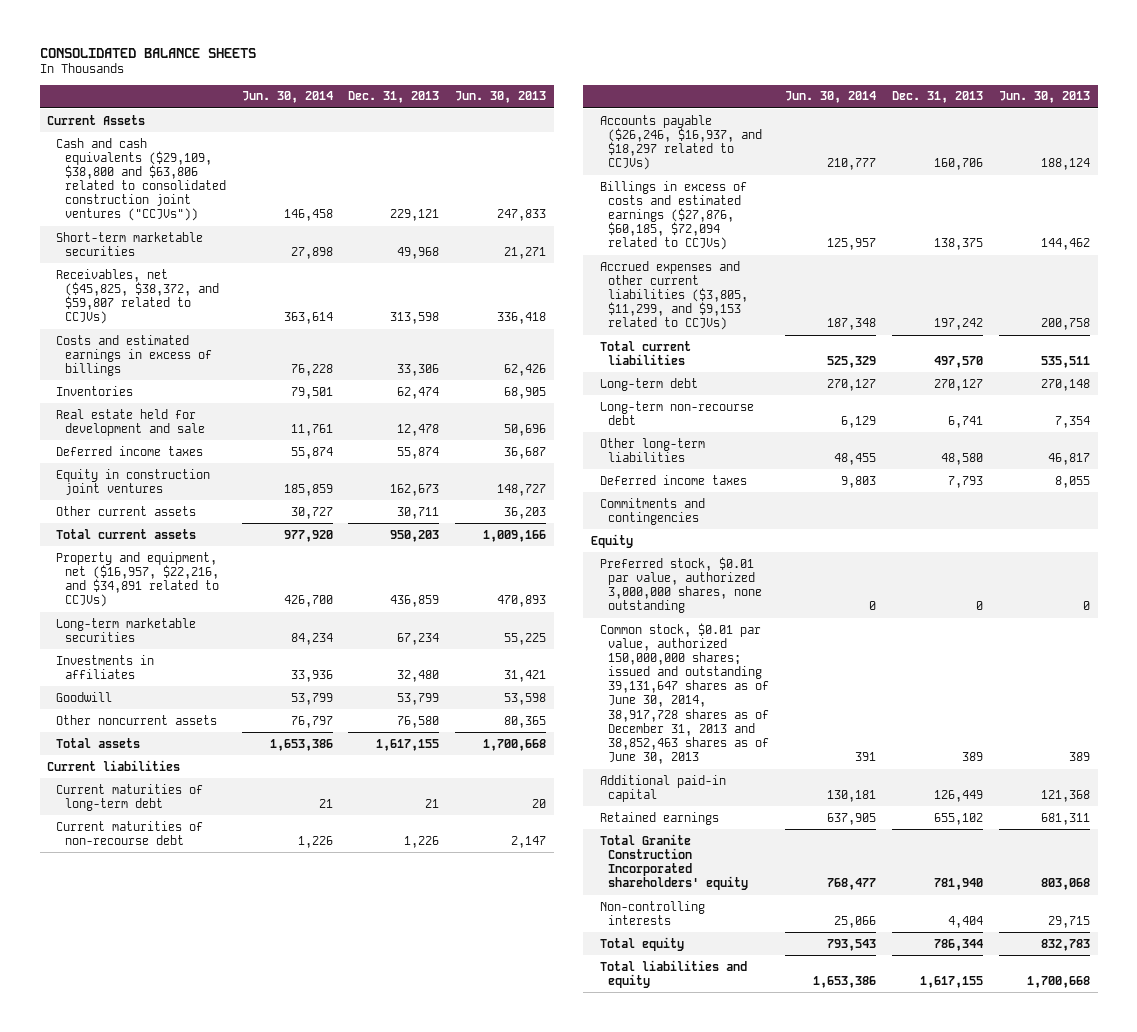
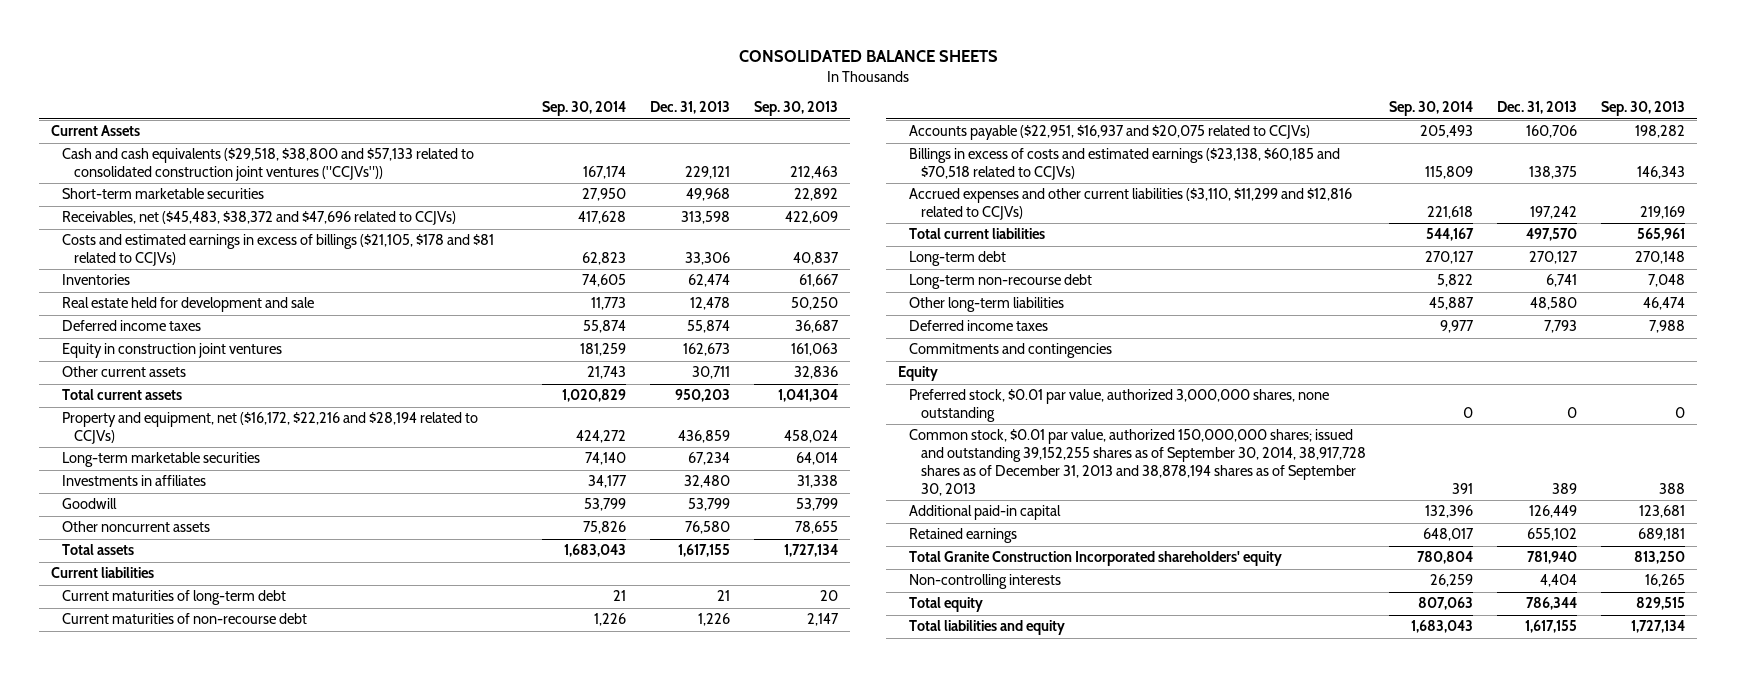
- | Jun. 30, 2014 | Dec. 31, 2013 | Jun. 30, 2013
+ | Sep. 30, 2014 | Dec. 31, 2013 | Sep. 30, 2013
- Cash and cash equivalents ($29,109, $38,800 and $63,806 related to consolidated construction joint ventures ("CCJVs")) | 146,458 | 229,121 | 247,833
+ Cash and cash equivalents ($29,518, $38,800 and $57,133 related to consolidated construction joint ventures ("CCJVs")) | 167,174 | 229,121 | 212,463
- Receivables, net ($45,825, $38,372, and $59,807 related to CCJVs) | 363,614 | 313,598 | 336,418
- Costs and estimated earnings in excess of billings | 76,228 | 33,306 | 62,426
+ Receivables, net ($45,483, $38,372 and $47,696 related to CCJVs) | 417,628 | 313,598 | 422,609
+ Costs and estimated earnings in excess of billings ($21,105, $178 and $81 related to CCJVs) | 62,823 | 33,306 | 40,837
- Property and equipment, net ($16,957, $22,216, and $34,891 related to CCJVs) | 426,700 | 436,859 | 470,893
+ Property and equipment, net ($16,172, $22,216 and $28,194 related to CCJVs) | 424,272 | 436,859 | 458,024
- Accounts payable ($26,246, $16,937, and $18,297 related to CCJVs) | 210,777 | 160,706 | 188,124
- Billings in excess of costs and estimated earnings ($27,876, $60,185, $72,094 related to CCJVs) | 125,957 | 138,375 | 144,462
- Accrued expenses and other current liabilities ($3,805, $11,299, and $9,153 related to CCJVs) | 187,348 | 197,242 | 200,758
+ Accounts payable ($22,951, $16,937 and $20,075 related to CCJVs) | 205,493 | 160,706 | 198,282
+ Billings in excess of costs and estimated earnings ($23,138, $60,185 and $70,518 related to CCJVs) | 115,809 | 138,375 | 146,343
+ Accrued expenses and other current liabilities ($3,110, $11,299 and $12,816 related to CCJVs) | 221,618 | 197,242 | 219,169
- Common stock, $0.01 par value, authorized 150,000,000 shares; issued and outstanding 39,131,647 shares as of June 30, 2014, 38,917,728 shares as of December 31, 2013 and 38,852,463 shares as of June 30, 2013 | 391 | 389 | 389
+ Common stock, $0.01 par value, authorized 150,000,000 shares; issued and outstanding 39,152,255 shares as of September 30, 2014, 38,917,728 shares as of December 31, 2013 and 38,878,194 shares as of September 30, 2013 | 391 | 389 | 388

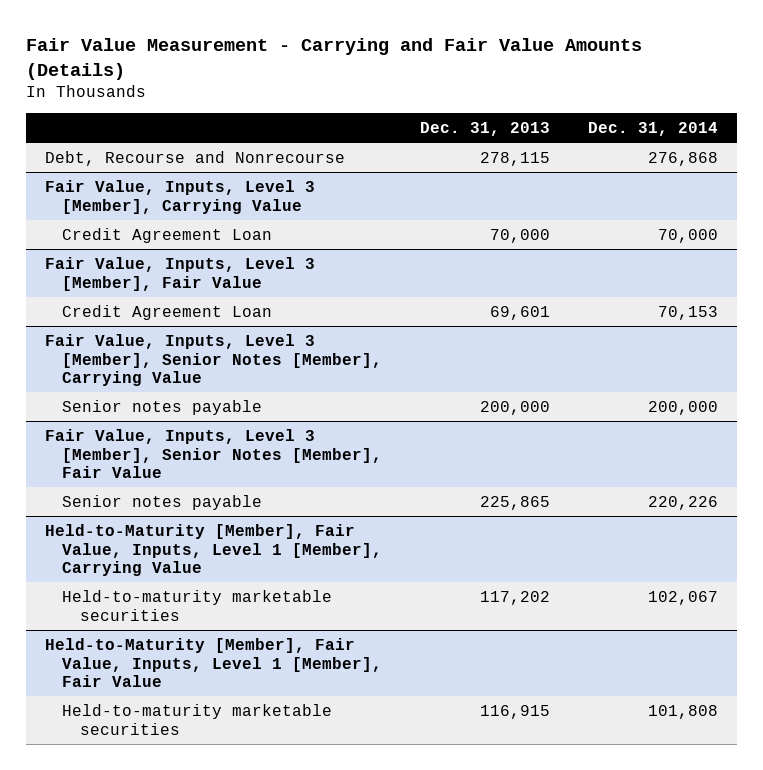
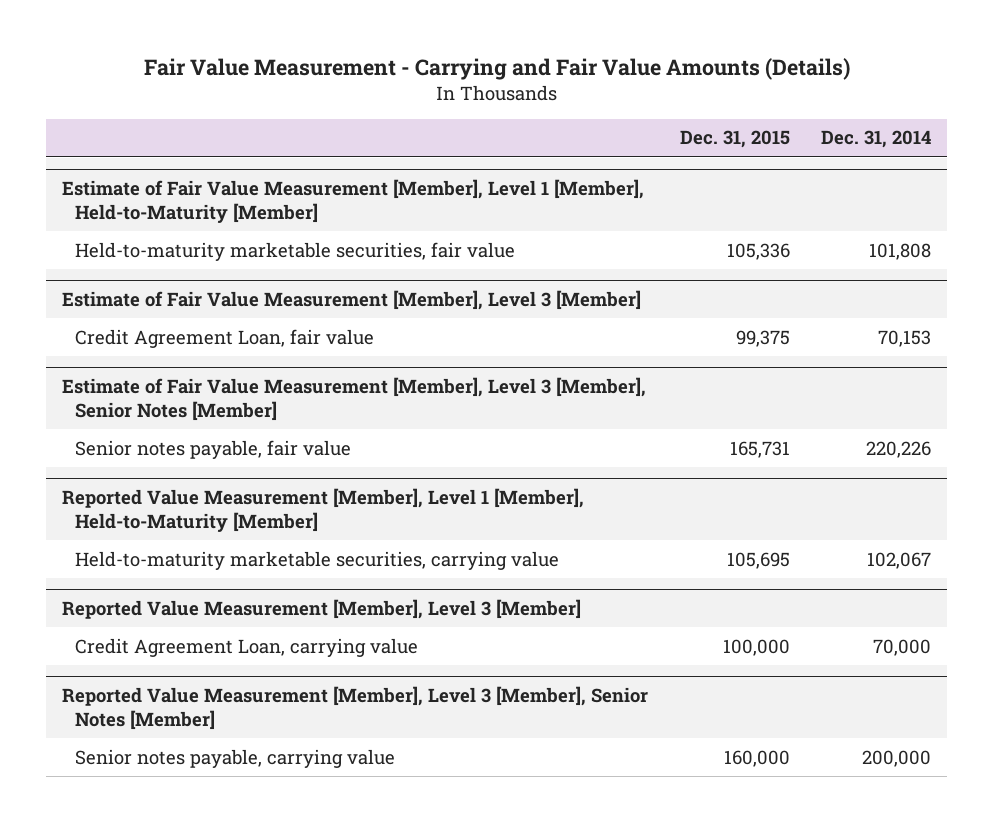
- | Dec. 31, 2013 | Dec. 31, 2014
+ | Dec. 31, 2015 | Dec. 31, 2014
- Debt, Recourse and Nonrecourse | 278,115 | 276,868
- Fair Value, Inputs, Level 3 [Member], Carrying Value
- Credit Agreement Loan | 70,000 | 70,000
- Fair Value, Inputs, Level 3 [Member], Fair Value
- Credit Agreement Loan | 69,601 | 70,153
- Fair Value, Inputs, Level 3 [Member], Senior Notes [Member], Carrying Value
- Senior notes payable | 200,000 | 200,000
- Fair Value, Inputs, Level 3 [Member], Senior Notes [Member], Fair Value
- Senior notes payable | 225,865 | 220,226
- Held-to-Maturity [Member], Fair Value, Inputs, Level 1 [Member], Carrying Value
- Held-to-maturity marketable securities | 117,202 | 102,067
- Held-to-Maturity [Member], Fair Value, Inputs, Level 1 [Member], Fair Value
- Held-to-maturity marketable securities | 116,915 | 101,808
+ Estimate of Fair Value Measurement [Member], Level 1 [Member], Held-to-Maturity [Member]
+ Held-to-maturity marketable securities, fair value | 105,336 | 101,808
+ Estimate of Fair Value Measurement [Member], Level 3 [Member]
+ Credit Agreement Loan, fair value | 99,375 | 70,153
+ Estimate of Fair Value Measurement [Member], Level 3 [Member], Senior Notes [Member]
+ Senior notes payable, fair value | 165,731 | 220,226
+ Reported Value Measurement [Member], Level 1 [Member], Held-to-Maturity [Member]
+ Held-to-maturity marketable securities, carrying value | 105,695 | 102,067
+ Reported Value Measurement [Member], Level 3 [Member]
+ Credit Agreement Loan, carrying value | 100,000 | 70,000
+ Reported Value Measurement [Member], Level 3 [Member], Senior Notes [Member]
+ Senior notes payable, carrying value | 160,000 | 200,000

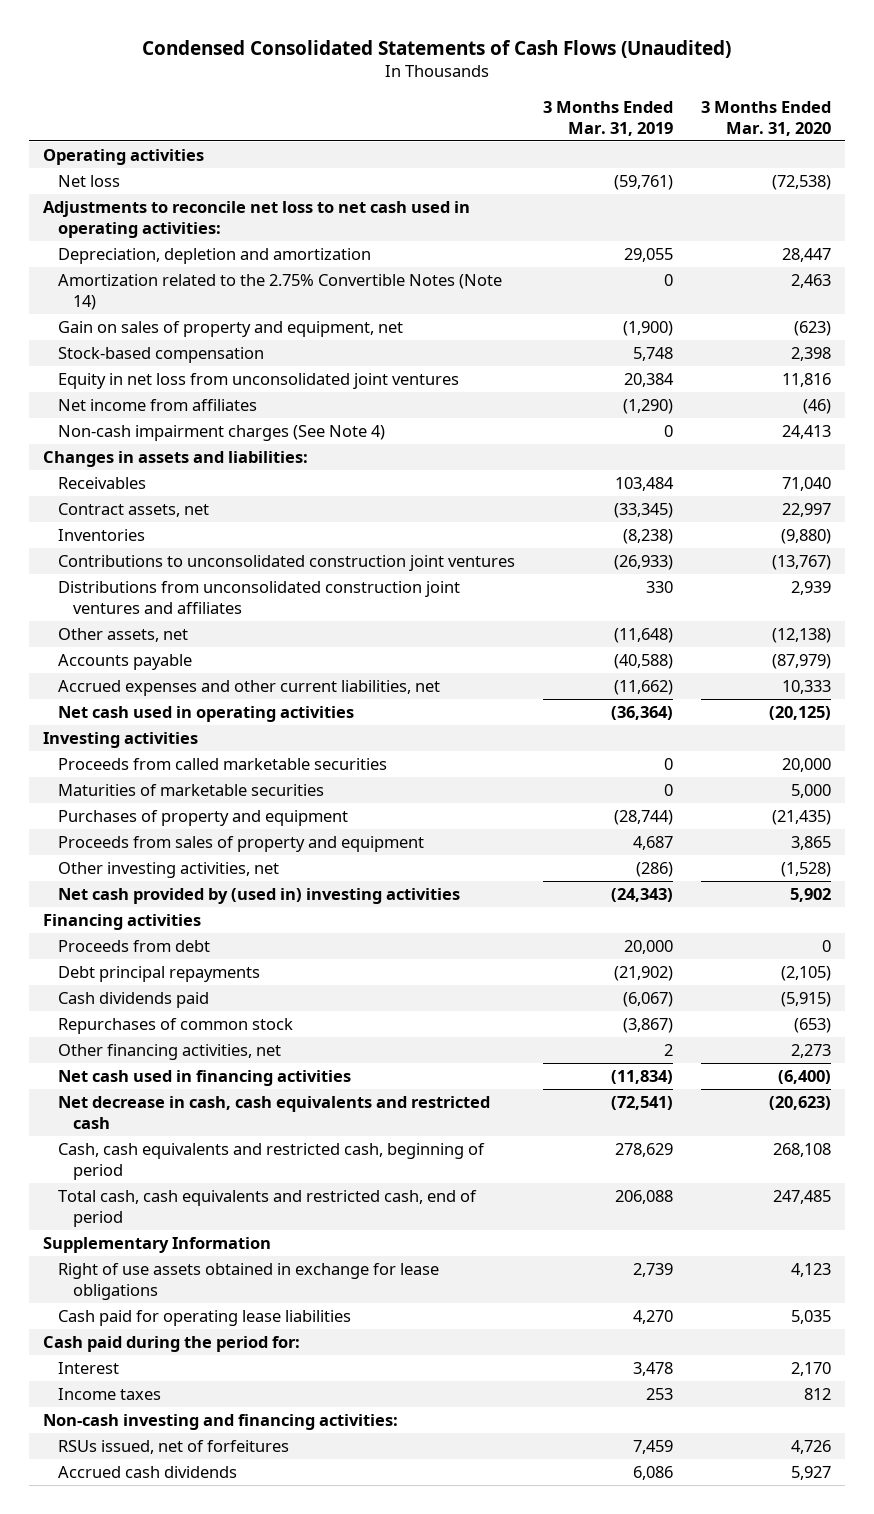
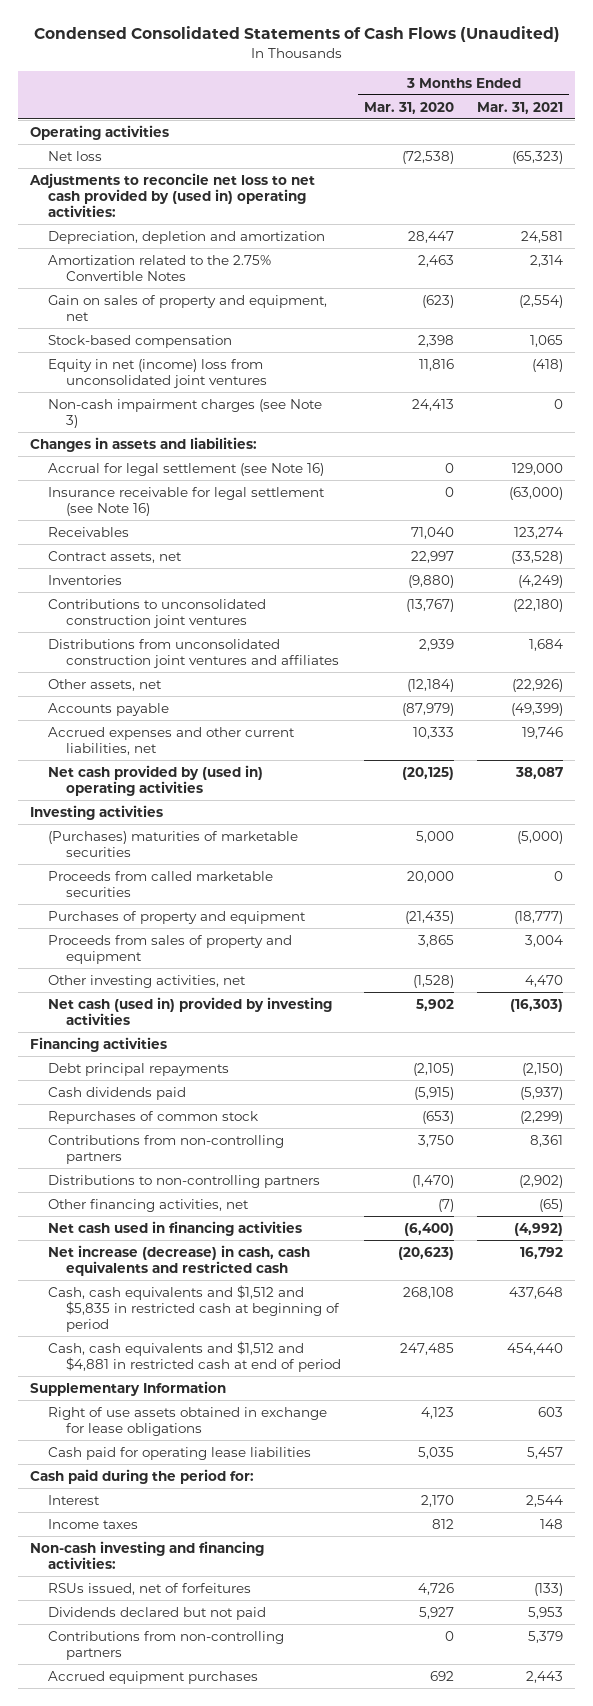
- | 3 Months Ended Mar. 31, 2019 | 3 Months Ended Mar. 31, 2020
+ | 3 Months Ended Mar. 31, 2020 | 3 Months Ended Mar. 31, 2021
- Adjustments to reconcile net loss to net cash used in operating activities:
+ Adjustments to reconcile net loss to net cash provided by (used in) operating activities:
- Amortization related to the 2.75% Convertible Notes (Note 14) | 0 | 2,463
+ Amortization related to the 2.75% Convertible Notes | 2,463 | 2,314
- Equity in net loss from unconsolidated joint ventures | 20,384 | 11,816
- Net income from affiliates | (1,290) | (46)
- Non-cash impairment charges (See Note 4) | 0 | 24,413
+ Equity in net (income) loss from unconsolidated joint ventures | 11,816 | (418)
+ Non-cash impairment charges (see Note 3) | 24,413 | 0
+ Accrual for legal settlement (see Note 16) | 0 | 129,000
+ Insurance receivable for legal settlement (see Note 16) | 0 | (63,000)
- Other assets, net | (11,648) | (12,138)
+ Other assets, net | (12,184) | (22,926)
- Net cash used in operating activities | (36,364) | (20,125)
+ Net cash provided by (used in) operating activities | (20,125) | 38,087
+ (Purchases) maturities of marketable securities | 5,000 | (5,000)
- Maturities of marketable securities | 0 | 5,000
- Net cash provided by (used in) investing activities | (24,343) | 5,902
+ Net cash (used in) provided by investing activities | 5,902 | (16,303)
- Proceeds from debt | 20,000 | 0
- Other financing activities, net | 2 | 2,273
+ Contributions from non-controlling partners | 3,750 | 8,361
+ Distributions to non-controlling partners | (1,470) | (2,902)
+ Other financing activities, net | (7) | (65)
- Net decrease in cash, cash equivalents and restricted cash | (72,541) | (20,623)
- Cash, cash equivalents and restricted cash, beginning of period | 278,629 | 268,108
- Total cash, cash equivalents and restricted cash, end of period | 206,088 | 247,485
+ Net increase (decrease) in cash, cash equivalents and restricted cash | (20,623) | 16,792
+ Cash, cash equivalents and $1,512 and $5,835 in restricted cash at beginning of period | 268,108 | 437,648
+ Cash, cash equivalents and $1,512 and $4,881 in restricted cash at end of period | 247,485 | 454,440
- Accrued cash dividends | 6,086 | 5,927
+ Dividends declared but not paid | 5,927 | 5,953
+ Contributions from non-controlling partners | 0 | 5,379
+ Accrued equipment purchases | 692 | 2,443

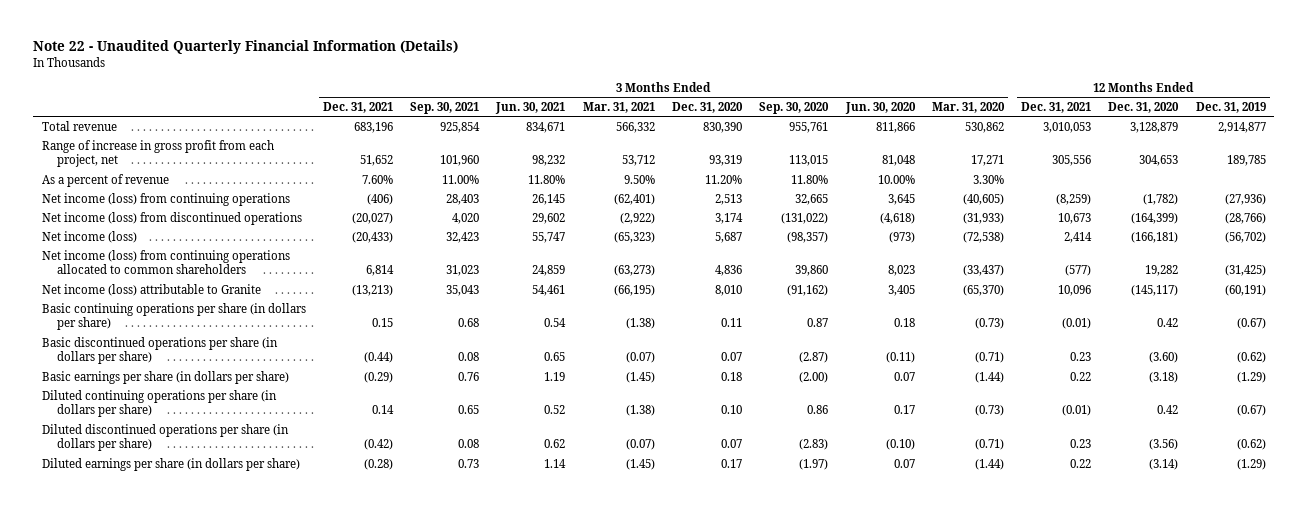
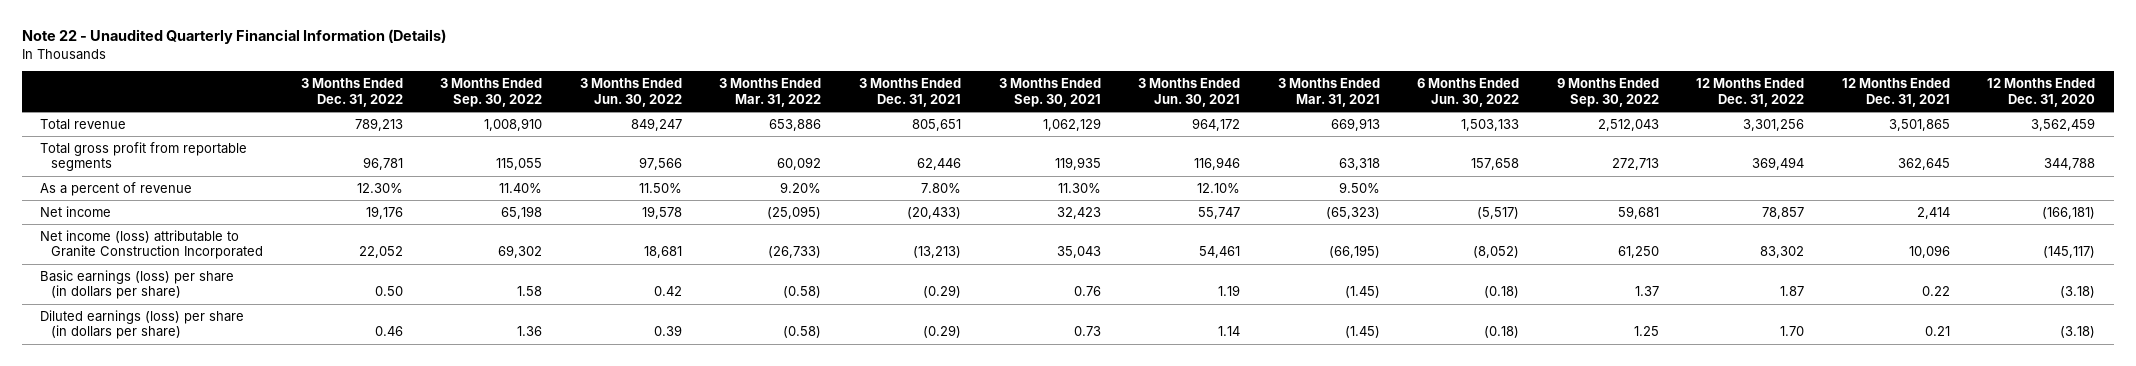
- | 3 Months Ended Dec. 31, 2021 | 3 Months Ended Sep. 30, 2021 | 3 Months Ended Jun. 30, 2021 | 3 Months Ended Mar. 31, 2021 | 3 Months Ended Dec. 31, 2020 | 3 Months Ended Sep. 30, 2020 | 3 Months Ended Jun. 30, 2020 | 3 Months Ended Mar. 31, 2020 | 12 Months Ended Dec. 31, 2021 | 12 Months Ended Dec. 31, 2020 | 12 Months Ended Dec. 31, 2019
+ | 3 Months Ended Dec. 31, 2022 | 3 Months Ended Sep. 30, 2022 | 3 Months Ended Jun. 30, 2022 | 3 Months Ended Mar. 31, 2022 | 3 Months Ended Dec. 31, 2021 | 3 Months Ended Sep. 30, 2021 | 3 Months Ended Jun. 30, 2021 | 3 Months Ended Mar. 31, 2021 | 6 Months Ended Jun. 30, 2022 | 9 Months Ended Sep. 30, 2022 | 12 Months Ended Dec. 31, 2022 | 12 Months Ended Dec. 31, 2021 | 12 Months Ended Dec. 31, 2020
- Total revenue | 683,196 | 925,854 | 834,671 | 566,332 | 830,390 | 955,761 | 811,866 | 530,862 | 3,010,053 | 3,128,879 | 2,914,877
- Range of increase in gross profit from each project, net | 51,652 | 101,960 | 98,232 | 53,712 | 93,319 | 113,015 | 81,048 | 17,271 | 305,556 | 304,653 | 189,785
- As a percent of revenue | 7.60% | 11.00% | 11.80% | 9.50% | 11.20% | 11.80% | 10.00% | 3.30% | | |
- Net income (loss) from continuing operations | (406) | 28,403 | 26,145 | (62,401) | 2,513 | 32,665 | 3,645 | (40,605) | (8,259) | (1,782) | (27,936)
- Net income (loss) from discontinued operations | (20,027) | 4,020 | 29,602 | (2,922) | 3,174 | (131,022) | (4,618) | (31,933) | 10,673 | (164,399) | (28,766)
- Net income (loss) | (20,433) | 32,423 | 55,747 | (65,323) | 5,687 | (98,357) | (973) | (72,538) | 2,414 | (166,181) | (56,702)
- Net income (loss) from continuing operations allocated to common shareholders | 6,814 | 31,023 | 24,859 | (63,273) | 4,836 | 39,860 | 8,023 | (33,437) | (577) | 19,282 | (31,425)
- Net income (loss) attributable to Granite | (13,213) | 35,043 | 54,461 | (66,195) | 8,010 | (91,162) | 3,405 | (65,370) | 10,096 | (145,117) | (60,191)
- Basic continuing operations per share (in dollars per share) | 0.15 | 0.68 | 0.54 | (1.38) | 0.11 | 0.87 | 0.18 | (0.73) | (0.01) | 0.42 | (0.67)
- Basic discontinued operations per share (in dollars per share) | (0.44) | 0.08 | 0.65 | (0.07) | 0.07 | (2.87) | (0.11) | (0.71) | 0.23 | (3.60) | (0.62)
- Basic earnings per share (in dollars per share) | (0.29) | 0.76 | 1.19 | (1.45) | 0.18 | (2.00) | 0.07 | (1.44) | 0.22 | (3.18) | (1.29)
- Diluted continuing operations per share (in dollars per share) | 0.14 | 0.65 | 0.52 | (1.38) | 0.10 | 0.86 | 0.17 | (0.73) | (0.01) | 0.42 | (0.67)
- Diluted discontinued operations per share (in dollars per share) | (0.42) | 0.08 | 0.62 | (0.07) | 0.07 | (2.83) | (0.10) | (0.71) | 0.23 | (3.56) | (0.62)
- Diluted earnings per share (in dollars per share) | (0.28) | 0.73 | 1.14 | (1.45) | 0.17 | (1.97) | 0.07 | (1.44) | 0.22 | (3.14) | (1.29)
+ Total revenue | 789,213 | 1,008,910 | 849,247 | 653,886 | 805,651 | 1,062,129 | 964,172 | 669,913 | 1,503,133 | 2,512,043 | 3,301,256 | 3,501,865 | 3,562,459
+ Total gross profit from reportable segments | 96,781 | 115,055 | 97,566 | 60,092 | 62,446 | 119,935 | 116,946 | 63,318 | 157,658 | 272,713 | 369,494 | 362,645 | 344,788
+ As a percent of revenue | 12.30% | 11.40% | 11.50% | 9.20% | 7.80% | 11.30% | 12.10% | 9.50% | | | | |
+ Net income | 19,176 | 65,198 | 19,578 | (25,095) | (20,433) | 32,423 | 55,747 | (65,323) | (5,517) | 59,681 | 78,857 | 2,414 | (166,181)
+ Net income (loss) attributable to Granite Construction Incorporated | 22,052 | 69,302 | 18,681 | (26,733) | (13,213) | 35,043 | 54,461 | (66,195) | (8,052) | 61,250 | 83,302 | 10,096 | (145,117)
+ Basic earnings (loss) per share (in dollars per share) | 0.50 | 1.58 | 0.42 | (0.58) | (0.29) | 0.76 | 1.19 | (1.45) | (0.18) | 1.37 | 1.87 | 0.22 | (3.18)
+ Diluted earnings (loss) per share (in dollars per share) | 0.46 | 1.36 | 0.39 | (0.58) | (0.29) | 0.73 | 1.14 | (1.45) | (0.18) | 1.25 | 1.70 | 0.21 | (3.18)

